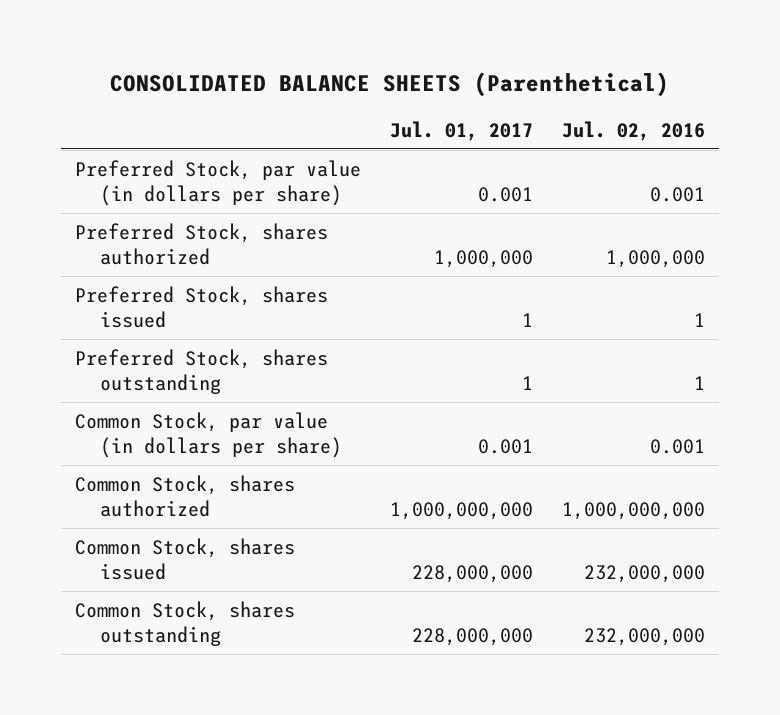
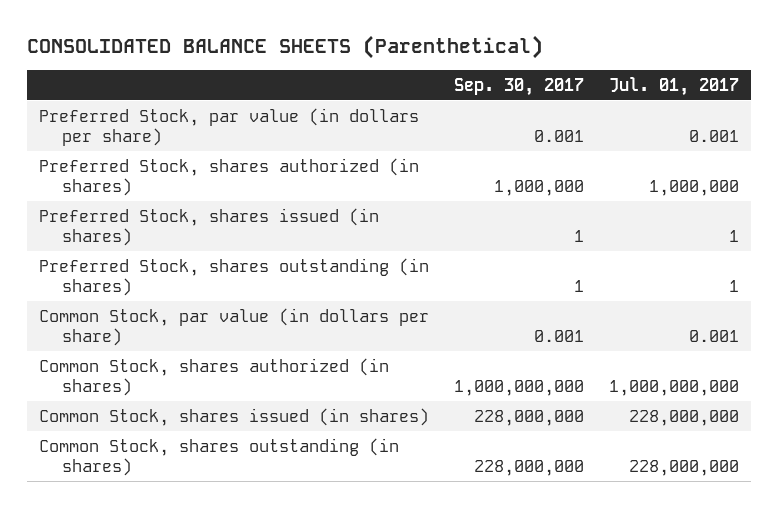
- | Jul. 01, 2017 | Jul. 02, 2016
+ | Sep. 30, 2017 | Jul. 01, 2017
- Preferred Stock, shares authorized | 1,000,000 | 1,000,000
- Preferred Stock, shares issued | 1 | 1
- Preferred Stock, shares outstanding | 1 | 1
+ Preferred Stock, shares authorized (in shares) | 1,000,000 | 1,000,000
+ Preferred Stock, shares issued (in shares) | 1 | 1
+ Preferred Stock, shares outstanding (in shares) | 1 | 1
- Common Stock, shares authorized | 1,000,000,000 | 1,000,000,000
- Common Stock, shares issued | 228,000,000 | 232,000,000
- Common Stock, shares outstanding | 228,000,000 | 232,000,000
+ Common Stock, shares authorized (in shares) | 1,000,000,000 | 1,000,000,000
+ Common Stock, shares issued (in shares) | 228,000,000 | 228,000,000
+ Common Stock, shares outstanding (in shares) | 228,000,000 | 228,000,000

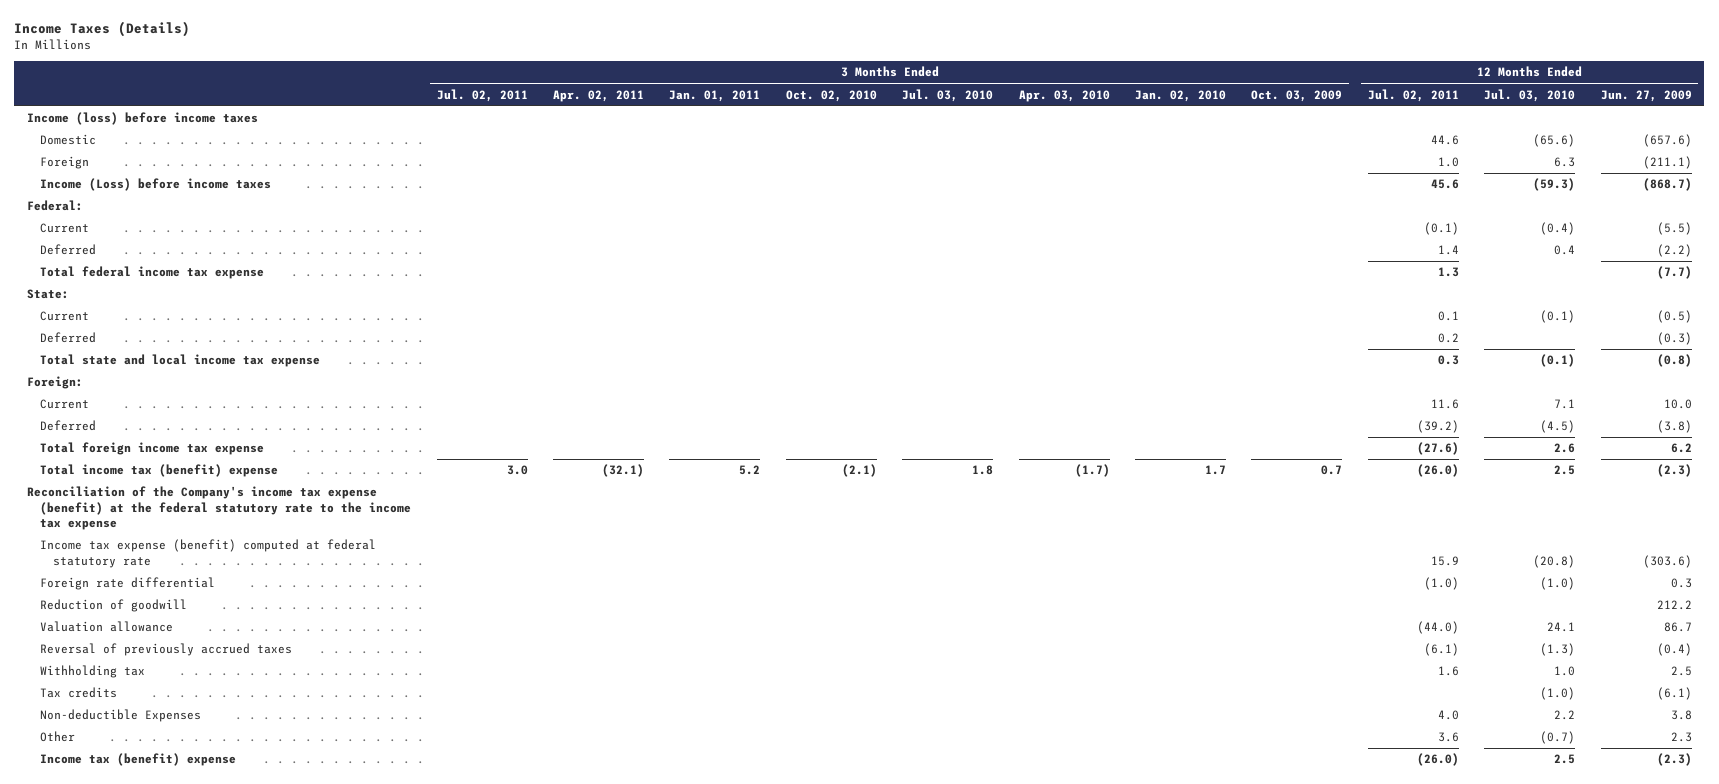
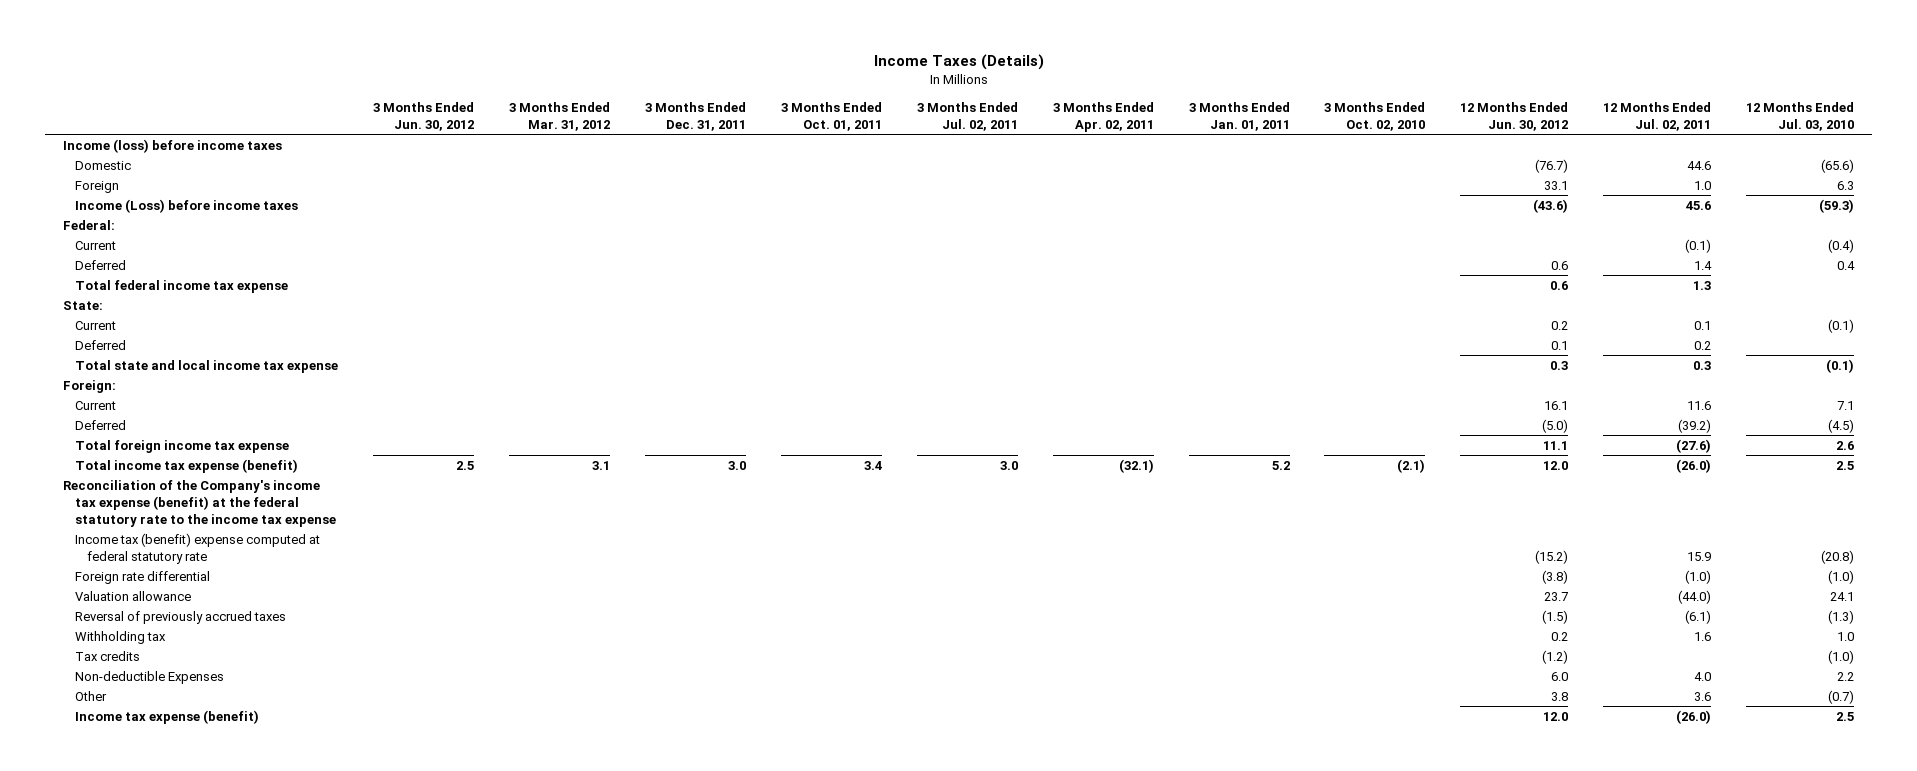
- | 3 Months Ended Jul. 02, 2011 | 3 Months Ended Apr. 02, 2011 | 3 Months Ended Jan. 01, 2011 | 3 Months Ended Oct. 02, 2010 | 3 Months Ended Jul. 03, 2010 | 3 Months Ended Apr. 03, 2010 | 3 Months Ended Jan. 02, 2010 | 3 Months Ended Oct. 03, 2009 | 12 Months Ended Jul. 02, 2011 | 12 Months Ended Jul. 03, 2010 | 12 Months Ended Jun. 27, 2009
+ | 3 Months Ended Jun. 30, 2012 | 3 Months Ended Mar. 31, 2012 | 3 Months Ended Dec. 31, 2011 | 3 Months Ended Oct. 01, 2011 | 3 Months Ended Jul. 02, 2011 | 3 Months Ended Apr. 02, 2011 | 3 Months Ended Jan. 01, 2011 | 3 Months Ended Oct. 02, 2010 | 12 Months Ended Jun. 30, 2012 | 12 Months Ended Jul. 02, 2011 | 12 Months Ended Jul. 03, 2010
- Total income tax (benefit) expense | 3.0 | (32.1) | 5.2 | (2.1) | 1.8 | (1.7) | 1.7 | 0.7 | (26.0) | 2.5 | (2.3)
+ Total income tax expense (benefit) | 2.5 | 3.1 | 3.0 | 3.4 | 3.0 | (32.1) | 5.2 | (2.1) | 12.0 | (26.0) | 2.5
- Income tax expense (benefit) computed at federal statutory rate | | | | | | | | | 15.9 | (20.8) | (303.6)
+ Income tax (benefit) expense computed at federal statutory rate | | | | | | | | | (15.2) | 15.9 | (20.8)
- Reduction of goodwill | | | | | | | | | | | 212.2
- Income tax (benefit) expense | | | | | | | | | (26.0) | 2.5 | (2.3)
+ Income tax expense (benefit) | | | | | | | | | 12.0 | (26.0) | 2.5

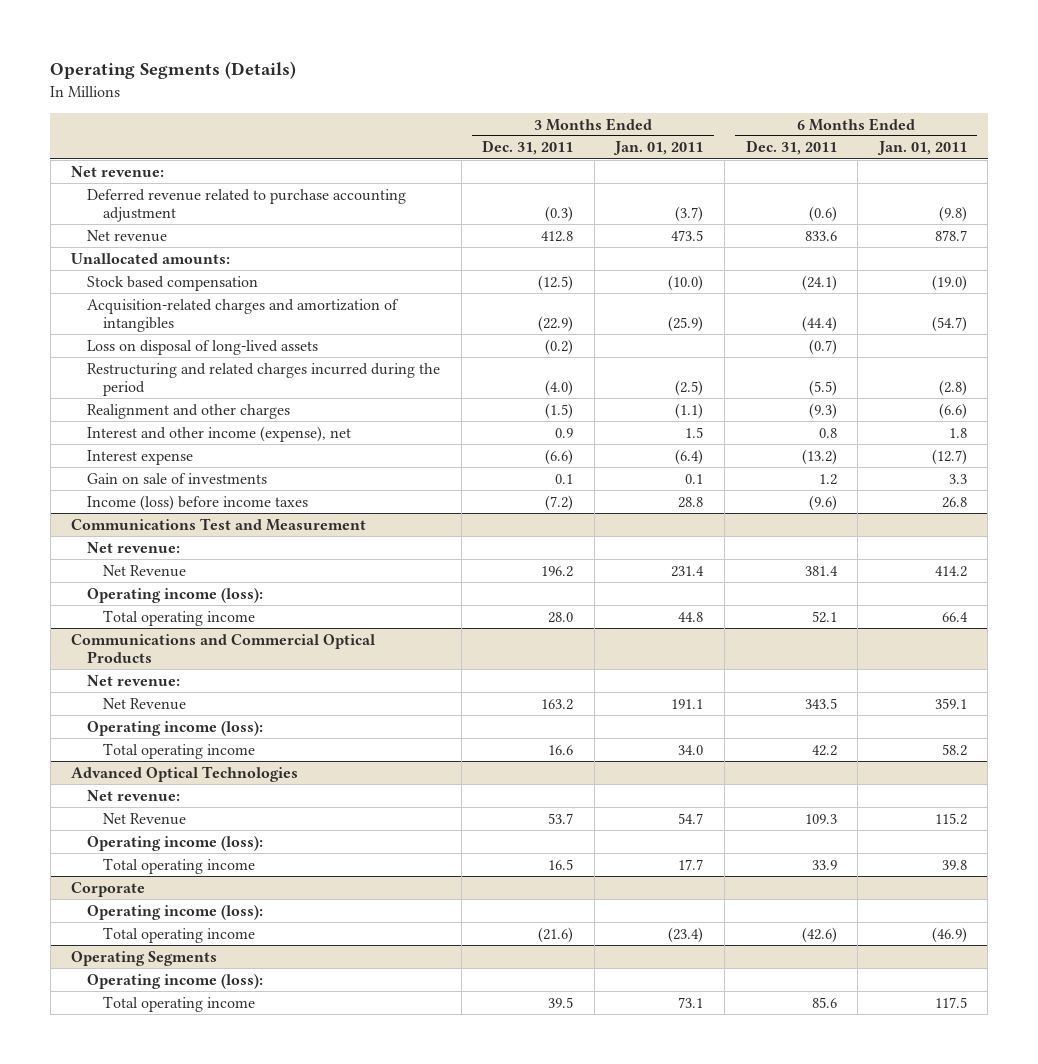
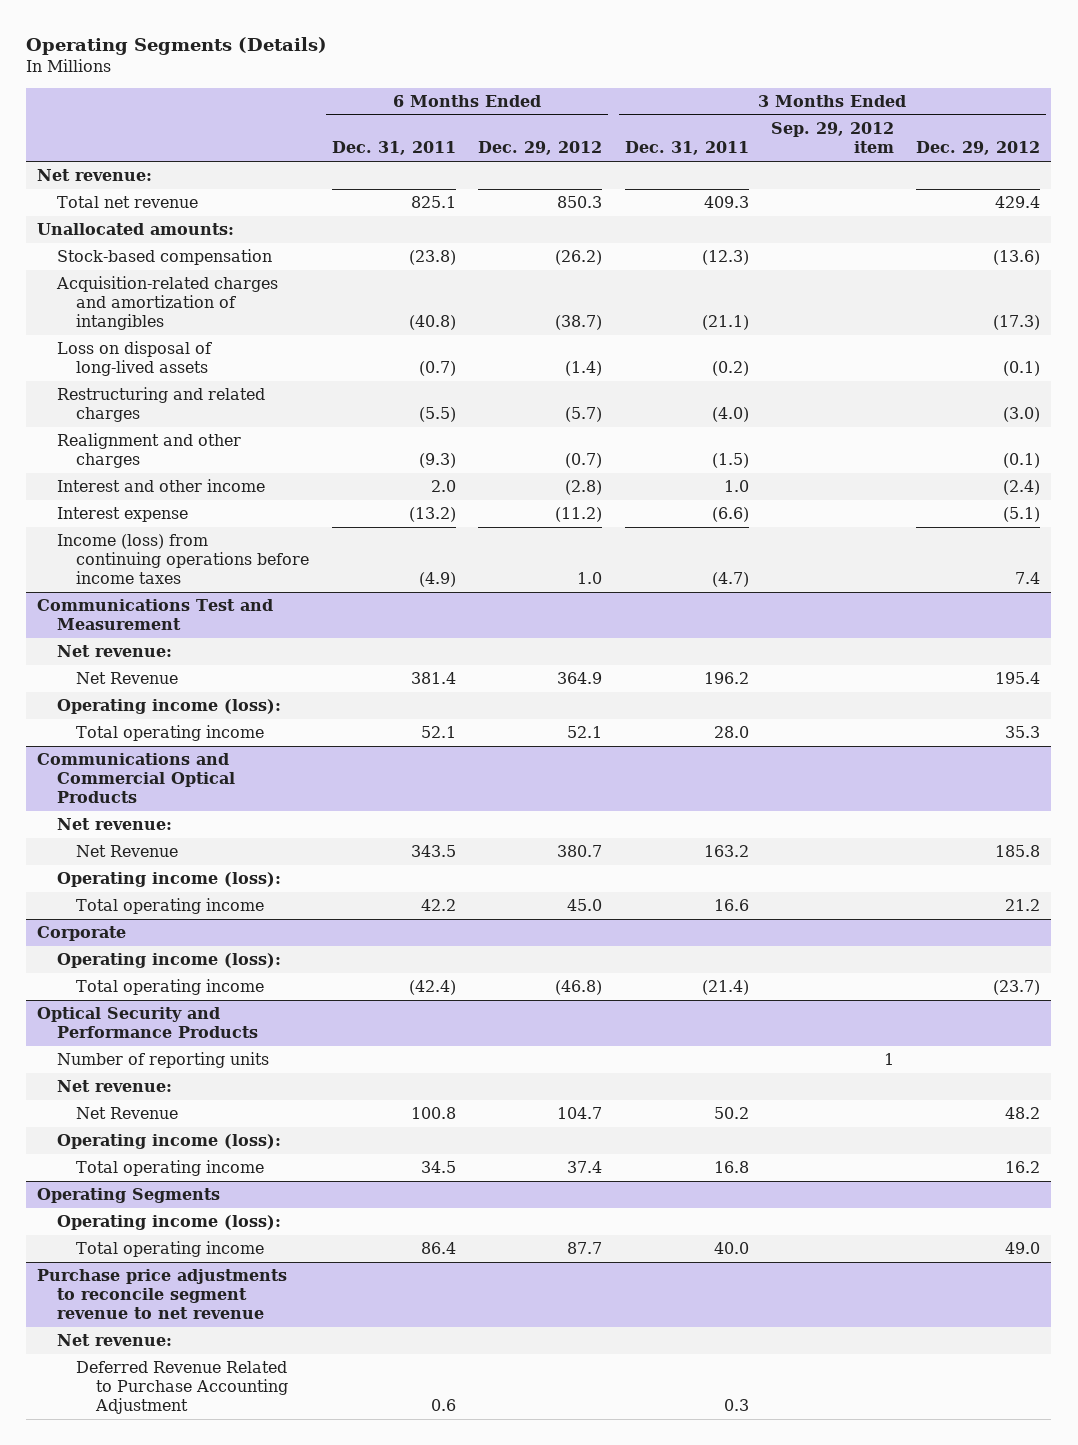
- | 3 Months Ended Dec. 31, 2011 | 3 Months Ended Jan. 01, 2011 | 6 Months Ended Dec. 31, 2011 | 6 Months Ended Jan. 01, 2011
+ | 6 Months Ended Dec. 31, 2011 | 6 Months Ended Dec. 29, 2012 | 3 Months Ended Dec. 31, 2011 | 3 Months Ended Sep. 29, 2012 item | 3 Months Ended Dec. 29, 2012
- Deferred revenue related to purchase accounting adjustment | (0.3) | (3.7) | (0.6) | (9.8)
- Net revenue | 412.8 | 473.5 | 833.6 | 878.7
+ Total net revenue | 825.1 | 850.3 | 409.3 | | 429.4
- Stock based compensation | (12.5) | (10.0) | (24.1) | (19.0)
- Acquisition-related charges and amortization of intangibles | (22.9) | (25.9) | (44.4) | (54.7)
+ Stock-based compensation | (23.8) | (26.2) | (12.3) | | (13.6)
+ Acquisition-related charges and amortization of intangibles | (40.8) | (38.7) | (21.1) | | (17.3)
- Restructuring and related charges incurred during the period | (4.0) | (2.5) | (5.5) | (2.8)
+ Restructuring and related charges | (5.5) | (5.7) | (4.0) | | (3.0)
- Interest and other income (expense), net | 0.9 | 1.5 | 0.8 | 1.8
+ Interest and other income | 2.0 | (2.8) | 1.0 | | (2.4)
- Gain on sale of investments | 0.1 | 0.1 | 1.2 | 3.3
- Income (loss) before income taxes | (7.2) | 28.8 | (9.6) | 26.8
+ Income (loss) from continuing operations before income taxes | (4.9) | 1.0 | (4.7) | | 7.4
- Advanced Optical Technologies
- Net revenue:
- Net Revenue | 53.7 | 54.7 | 109.3 | 115.2
- Operating income (loss):
- Total operating income | 16.5 | 17.7 | 33.9 | 39.8
@ Corporate
- Total operating income | (21.6) | (23.4) | (42.6) | (46.9)
+ Total operating income | (42.4) | (46.8) | (21.4) | | (23.7)
+ Optical Security and Performance Products
+ Number of reporting units | | | | 1 |
+ Net revenue:
+ Net Revenue | 100.8 | 104.7 | 50.2 | | 48.2
+ Operating income (loss):
+ Total operating income | 34.5 | 37.4 | 16.8 | | 16.2
@ Operating Segments
- Total operating income | 39.5 | 73.1 | 85.6 | 117.5
+ Total operating income | 86.4 | 87.7 | 40.0 | | 49.0
+ Purchase price adjustments to reconcile segment revenue to net revenue
+ Net revenue:
+ Deferred Revenue Related to Purchase Accounting Adjustment | 0.6 | | 0.3 | |

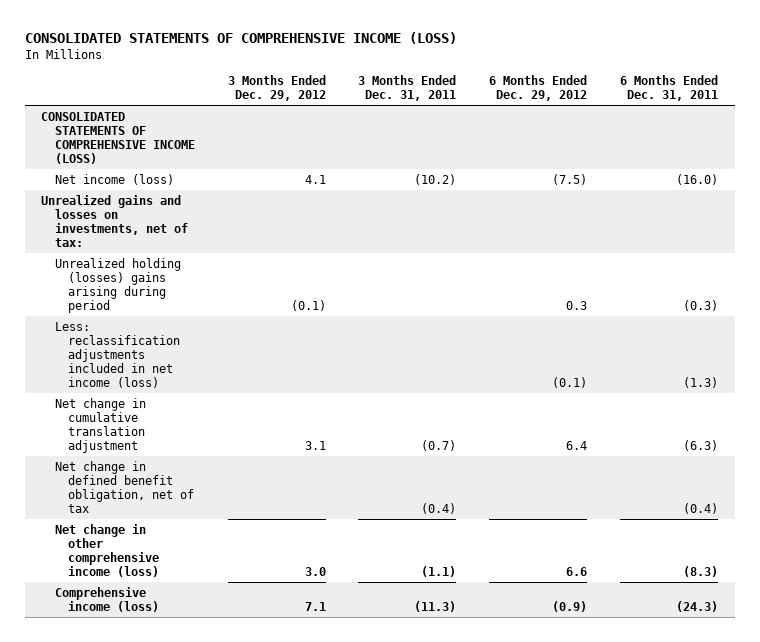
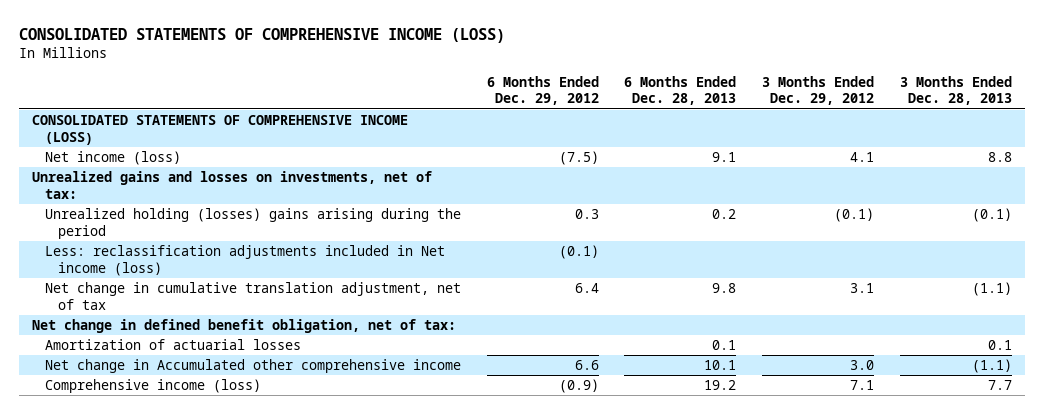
- | 3 Months Ended Dec. 29, 2012 | 3 Months Ended Dec. 31, 2011 | 6 Months Ended Dec. 29, 2012 | 6 Months Ended Dec. 31, 2011
+ | 6 Months Ended Dec. 29, 2012 | 6 Months Ended Dec. 28, 2013 | 3 Months Ended Dec. 29, 2012 | 3 Months Ended Dec. 28, 2013
- Unrealized holding (losses) gains arising during period | (0.1) | | 0.3 | (0.3)
- Less: reclassification adjustments included in net income (loss) | | | (0.1) | (1.3)
- Net change in cumulative translation adjustment | 3.1 | (0.7) | 6.4 | (6.3)
- Net change in defined benefit obligation, net of tax | | (0.4) | | (0.4)
- Net change in other comprehensive income (loss) | 3.0 | (1.1) | 6.6 | (8.3)
+ Unrealized holding (losses) gains arising during the period | 0.3 | 0.2 | (0.1) | (0.1)
+ Less: reclassification adjustments included in Net income (loss) | (0.1) | | |
+ Net change in cumulative translation adjustment, net of tax | 6.4 | 9.8 | 3.1 | (1.1)
+ Net change in defined benefit obligation, net of tax:
+ Amortization of actuarial losses | | 0.1 | | 0.1
+ Net change in Accumulated other comprehensive income | 6.6 | 10.1 | 3.0 | (1.1)

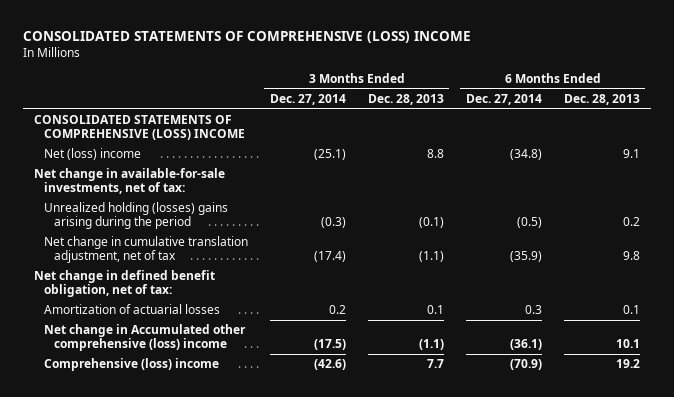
- CONSOLIDATED STATEMENTS OF COMPREHENSIVE INCOME (LOSS)
+ CONSOLIDATED STATEMENTS OF COMPREHENSIVE (LOSS) INCOME
- | 6 Months Ended Dec. 29, 2012 | 6 Months Ended Dec. 28, 2013 | 3 Months Ended Dec. 29, 2012 | 3 Months Ended Dec. 28, 2013
+ | 3 Months Ended Dec. 27, 2014 | 3 Months Ended Dec. 28, 2013 | 6 Months Ended Dec. 27, 2014 | 6 Months Ended Dec. 28, 2013
- CONSOLIDATED STATEMENTS OF COMPREHENSIVE INCOME (LOSS)
- Net income (loss) | (7.5) | 9.1 | 4.1 | 8.8
- Unrealized gains and losses on investments, net of tax:
+ CONSOLIDATED STATEMENTS OF COMPREHENSIVE (LOSS) INCOME
+ Net (loss) income | (25.1) | 8.8 | (34.8) | 9.1
+ Net change in available-for-sale investments, net of tax:
- Less: reclassification adjustments included in Net income (loss) | (0.1) | | |
- Net change in Accumulated other comprehensive income | 6.6 | 10.1 | 3.0 | (1.1)
- Comprehensive income (loss) | (0.9) | 19.2 | 7.1 | 7.7
+ Net change in Accumulated other comprehensive (loss) income | (17.5) | (1.1) | (36.1) | 10.1
+ Comprehensive (loss) income | (42.6) | 7.7 | (70.9) | 19.2

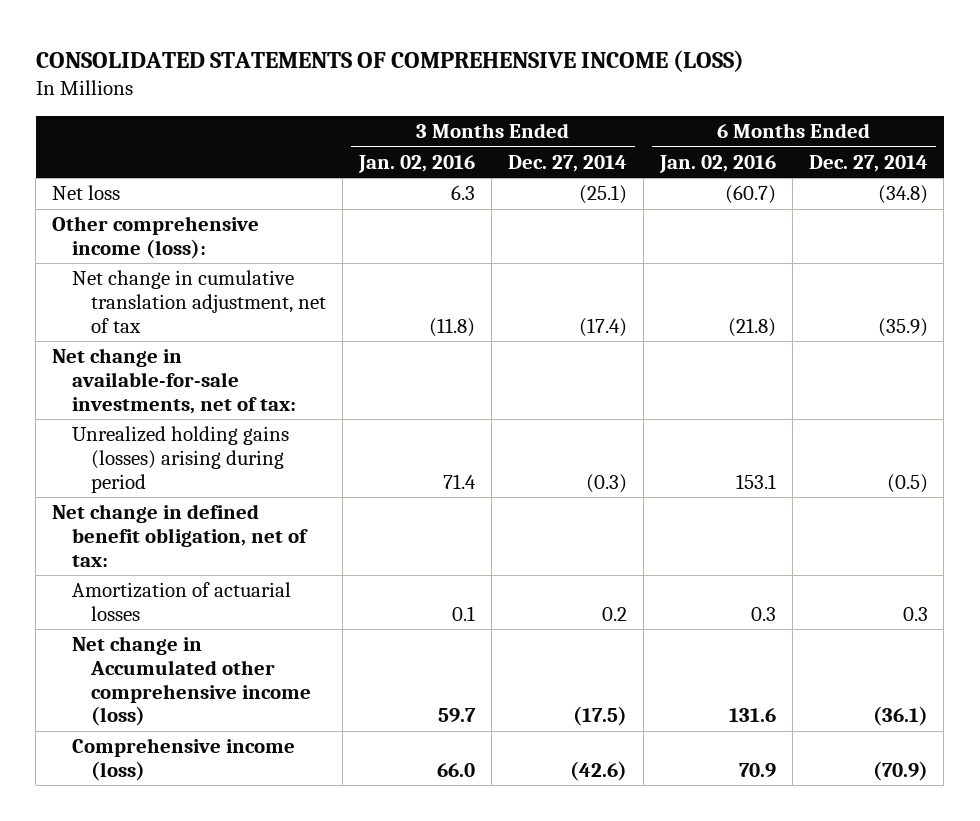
- CONSOLIDATED STATEMENTS OF COMPREHENSIVE (LOSS) INCOME
+ CONSOLIDATED STATEMENTS OF COMPREHENSIVE INCOME (LOSS)
- | 3 Months Ended Dec. 27, 2014 | 3 Months Ended Dec. 28, 2013 | 6 Months Ended Dec. 27, 2014 | 6 Months Ended Dec. 28, 2013
+ | 3 Months Ended Jan. 02, 2016 | 3 Months Ended Dec. 27, 2014 | 6 Months Ended Jan. 02, 2016 | 6 Months Ended Dec. 27, 2014
- CONSOLIDATED STATEMENTS OF COMPREHENSIVE (LOSS) INCOME
- Net (loss) income | (25.1) | 8.8 | (34.8) | 9.1
- Unrealized holding (losses) gains arising during the period | (0.3) | (0.1) | (0.5) | 0.2
+ Net loss | 6.3 | (25.1) | (60.7) | (34.8)
+ Other comprehensive income (loss):
moved down: Net change in available-for-sale investments, net of tax:
+ Unrealized holding gains (losses) arising during period | 71.4 | (0.3) | 153.1 | (0.5)
- Net change in Accumulated other comprehensive (loss) income | (17.5) | (1.1) | (36.1) | 10.1
- Comprehensive (loss) income | (42.6) | 7.7 | (70.9) | 19.2
+ Net change in Accumulated other comprehensive income (loss) | 59.7 | (17.5) | 131.6 | (36.1)
+ Comprehensive income (loss) | 66.0 | (42.6) | 70.9 | (70.9)

